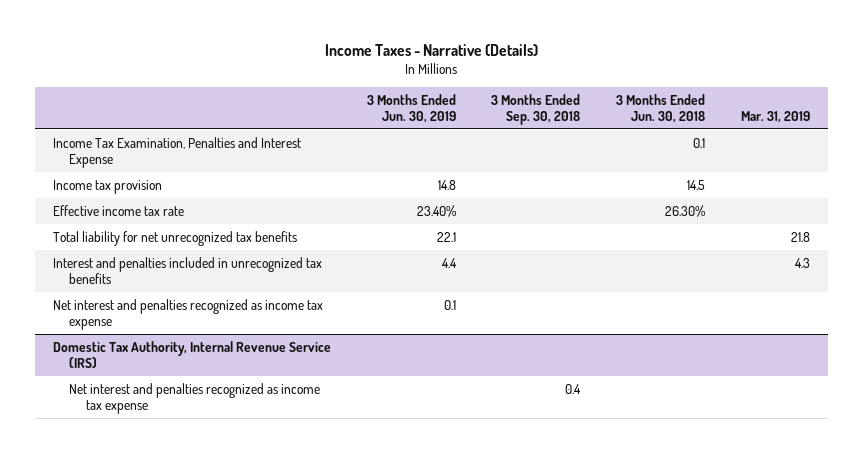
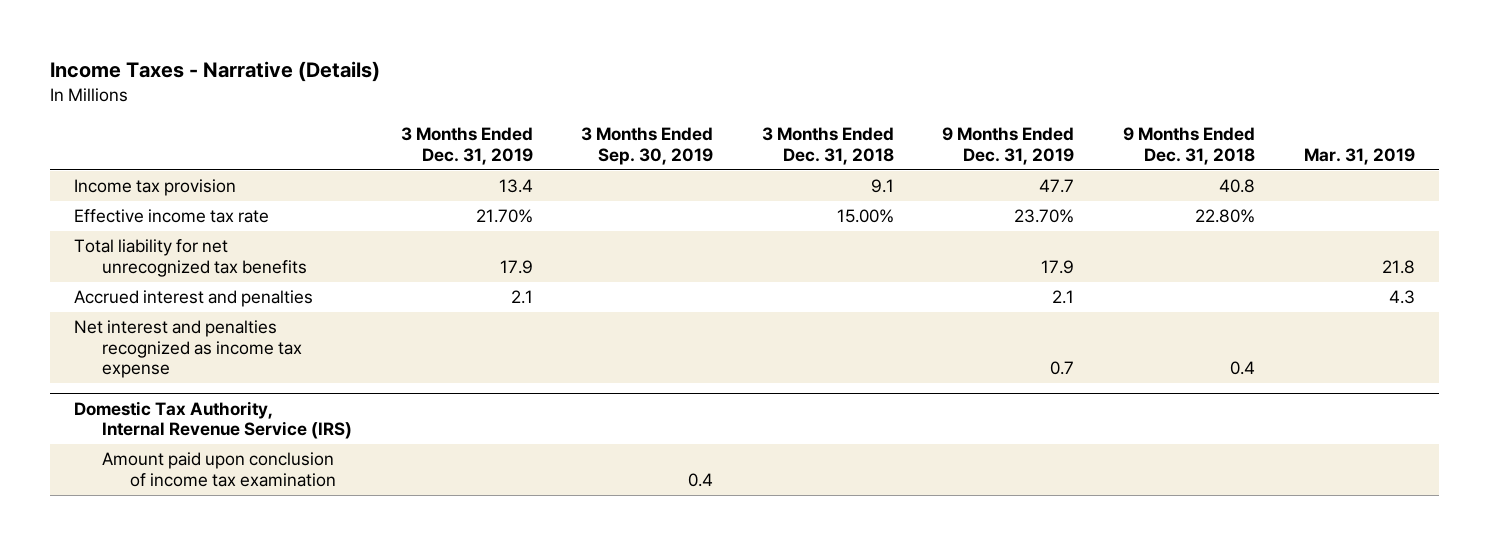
- | 3 Months Ended Jun. 30, 2019 | 3 Months Ended Sep. 30, 2018 | 3 Months Ended Jun. 30, 2018 | Mar. 31, 2019
+ | 3 Months Ended Dec. 31, 2019 | 3 Months Ended Sep. 30, 2019 | 3 Months Ended Dec. 31, 2018 | 9 Months Ended Dec. 31, 2019 | 9 Months Ended Dec. 31, 2018 | Mar. 31, 2019
- Income Tax Examination, Penalties and Interest Expense | | | 0.1 |
- Interest and penalties included in unrecognized tax benefits | 4.4 | | | 4.3
+ Accrued interest and penalties | 2.1 | | | 2.1 | | 4.3
@ Domestic Tax Authority, Internal Revenue Service (IRS)
- Net interest and penalties recognized as income tax expense | | 0.4 | |
+ Amount paid upon conclusion of income tax examination | | 0.4 | | | |

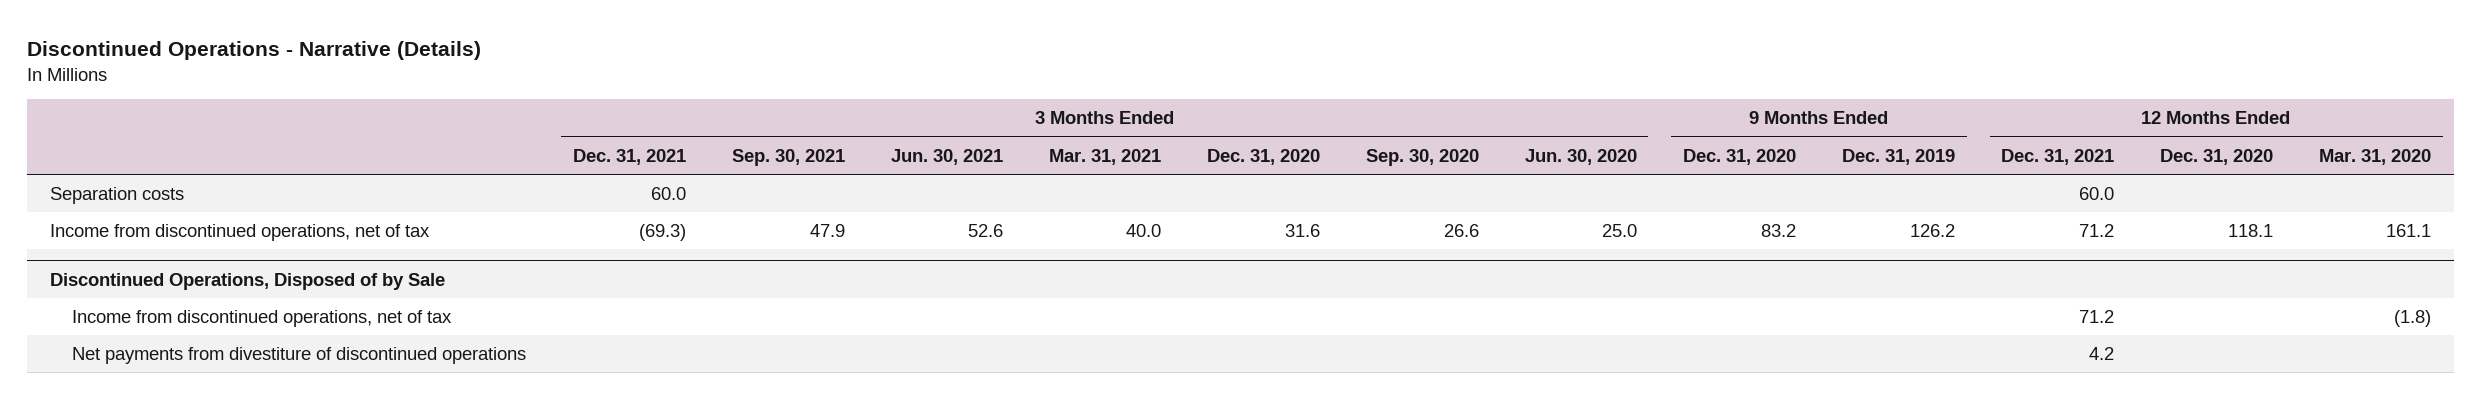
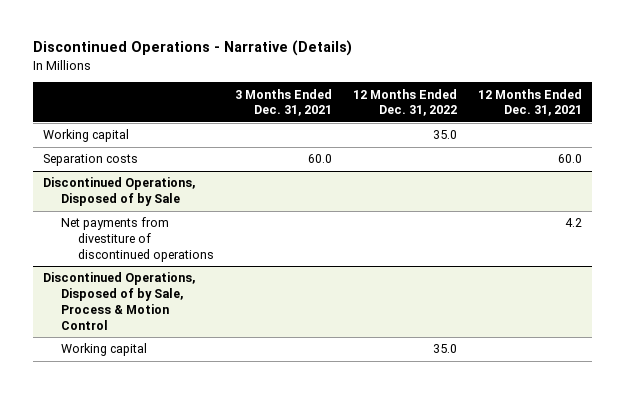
- | 3 Months Ended Dec. 31, 2021 | 3 Months Ended Sep. 30, 2021 | 3 Months Ended Jun. 30, 2021 | 3 Months Ended Mar. 31, 2021 | 3 Months Ended Dec. 31, 2020 | 3 Months Ended Sep. 30, 2020 | 3 Months Ended Jun. 30, 2020 | 9 Months Ended Dec. 31, 2020 | 9 Months Ended Dec. 31, 2019 | 12 Months Ended Dec. 31, 2021 | 12 Months Ended Dec. 31, 2020 | 12 Months Ended Mar. 31, 2020
+ | 3 Months Ended Dec. 31, 2021 | 12 Months Ended Dec. 31, 2022 | 12 Months Ended Dec. 31, 2021
+ Working capital | | 35.0 |
- Income from discontinued operations, net of tax | (69.3) | 47.9 | 52.6 | 40.0 | 31.6 | 26.6 | 25.0 | 83.2 | 126.2 | 71.2 | 118.1 | 161.1
@ Discontinued Operations, Disposed of by Sale
- Income from discontinued operations, net of tax | | | | | | | | | | 71.2 | | (1.8)
+ Discontinued Operations, Disposed of by Sale, Process & Motion Control
+ Working capital | | 35.0 |

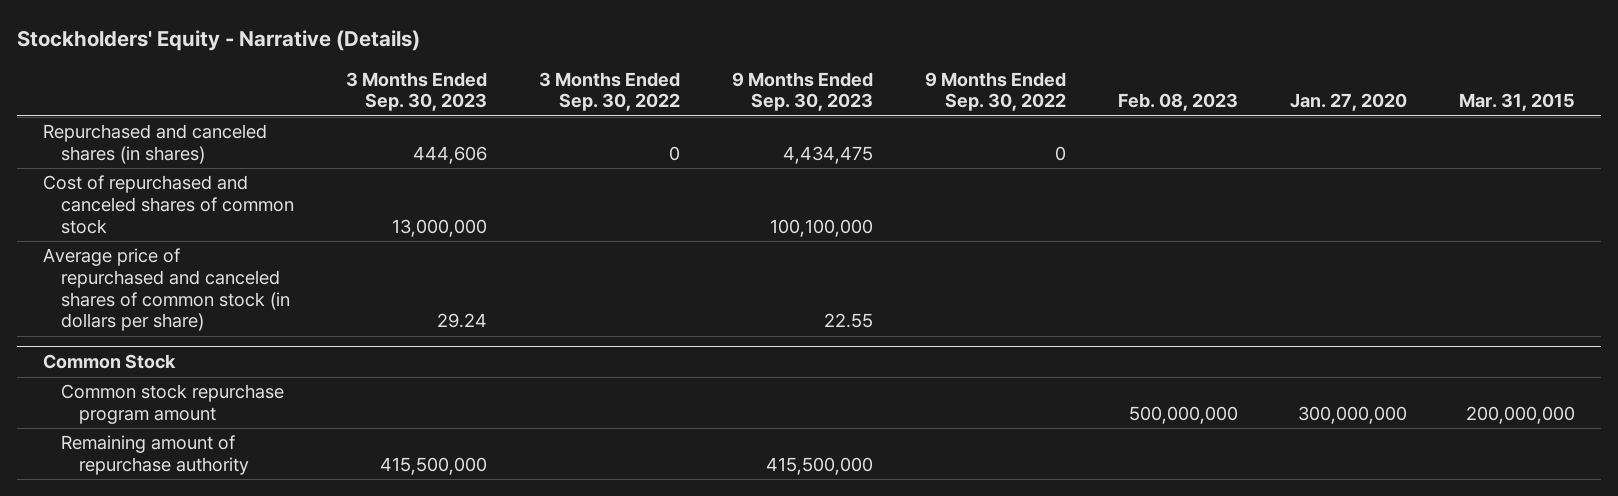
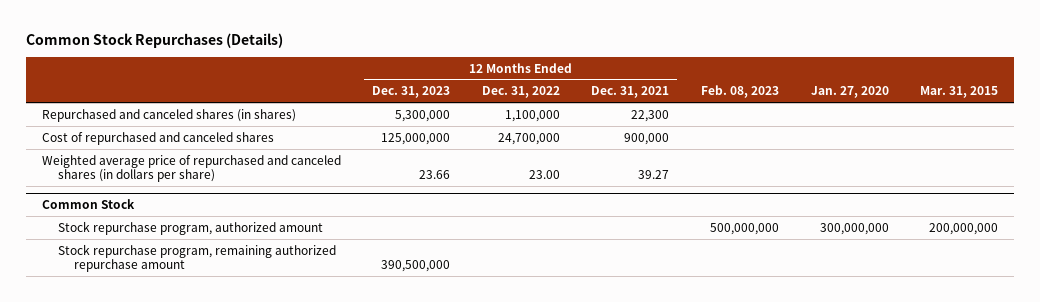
- Stockholders' Equity - Narrative (Details)
+ Common Stock Repurchases (Details)
- | 3 Months Ended Sep. 30, 2023 | 3 Months Ended Sep. 30, 2022 | 9 Months Ended Sep. 30, 2023 | 9 Months Ended Sep. 30, 2022 | Feb. 08, 2023 | Jan. 27, 2020 | Mar. 31, 2015
+ | 12 Months Ended Dec. 31, 2023 | 12 Months Ended Dec. 31, 2022 | 12 Months Ended Dec. 31, 2021 | Feb. 08, 2023 | Jan. 27, 2020 | Mar. 31, 2015
- Cost of repurchased and canceled shares of common stock | 13,000,000 | | 100,100,000 | | | |
- Average price of repurchased and canceled shares of common stock (in dollars per share) | 29.24 | | 22.55 | | | |
+ Cost of repurchased and canceled shares | 125,000,000 | 24,700,000 | 900,000 | | |
+ Weighted average price of repurchased and canceled shares (in dollars per share) | 23.66 | 23.00 | 39.27 | | |
@ Common Stock
- Common stock repurchase program amount | | | | | 500,000,000 | 300,000,000 | 200,000,000
- Remaining amount of repurchase authority | 415,500,000 | | 415,500,000 | | | |
+ Stock repurchase program, authorized amount | | | | 500,000,000 | 300,000,000 | 200,000,000
+ Stock repurchase program, remaining authorized repurchase amount | 390,500,000 | | | | |

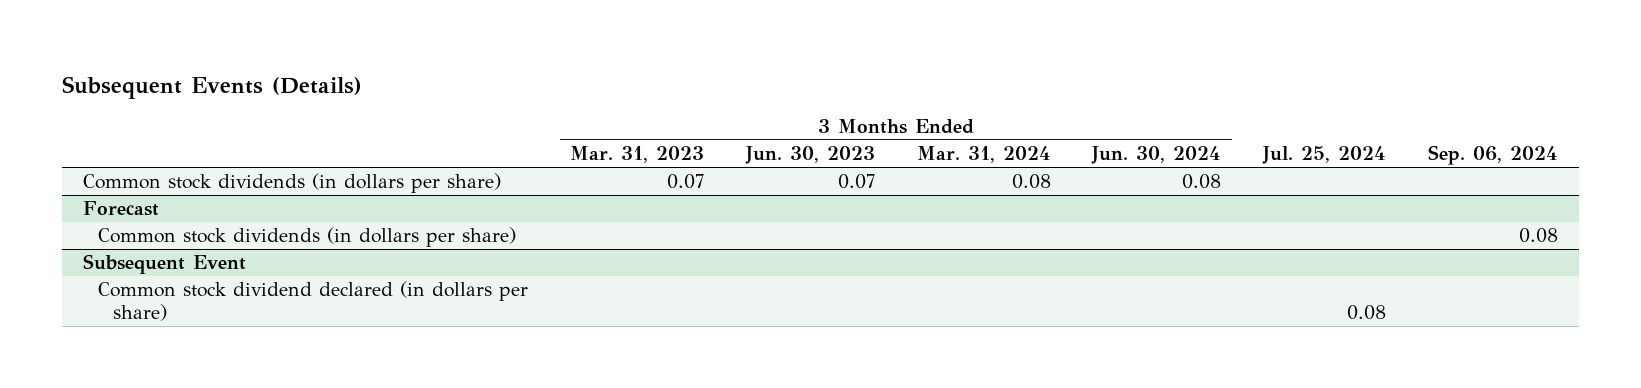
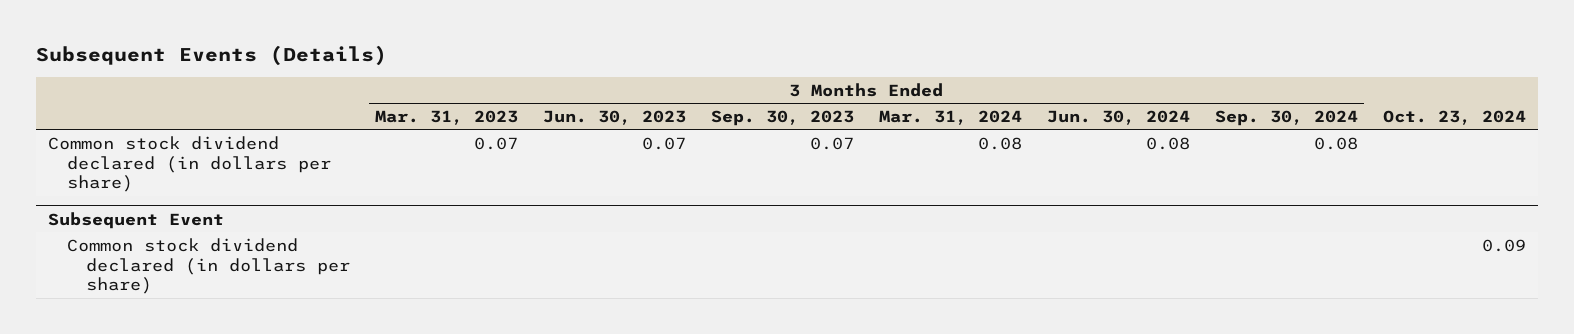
- | 3 Months Ended Mar. 31, 2023 | 3 Months Ended Jun. 30, 2023 | 3 Months Ended Mar. 31, 2024 | 3 Months Ended Jun. 30, 2024 | Jul. 25, 2024 | Sep. 06, 2024
+ | 3 Months Ended Mar. 31, 2023 | 3 Months Ended Jun. 30, 2023 | 3 Months Ended Sep. 30, 2023 | 3 Months Ended Mar. 31, 2024 | 3 Months Ended Jun. 30, 2024 | 3 Months Ended Sep. 30, 2024 | Oct. 23, 2024
- Common stock dividends (in dollars per share) | 0.07 | 0.07 | 0.08 | 0.08 | |
- Forecast
- Common stock dividends (in dollars per share) | | | | | | 0.08
+ Common stock dividend declared (in dollars per share) | 0.07 | 0.07 | 0.07 | 0.08 | 0.08 | 0.08 |

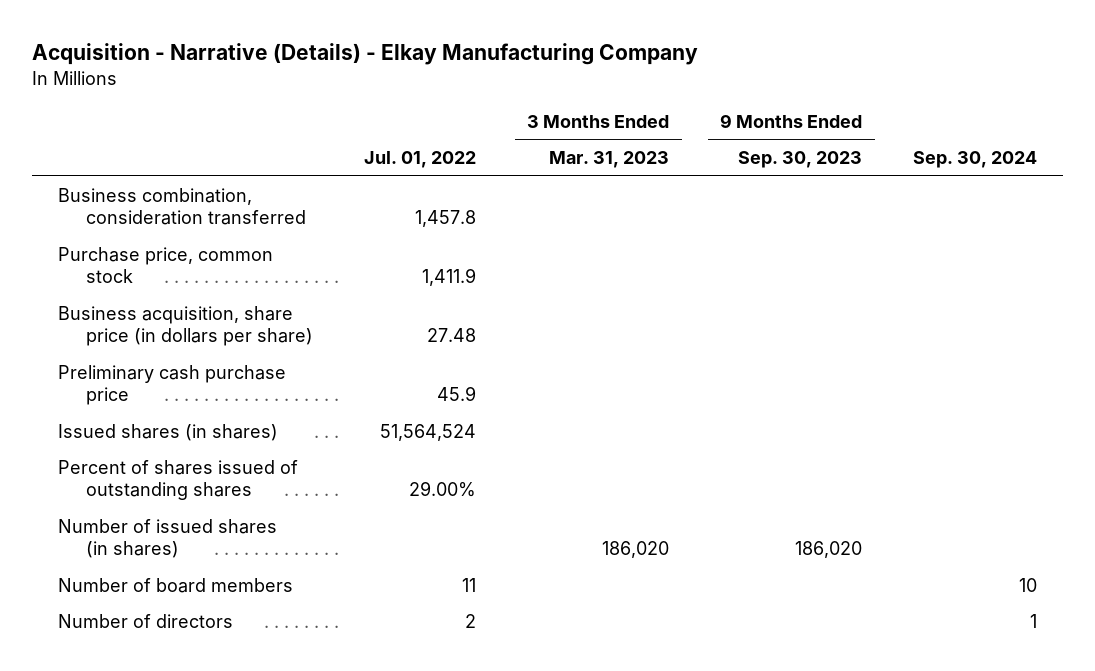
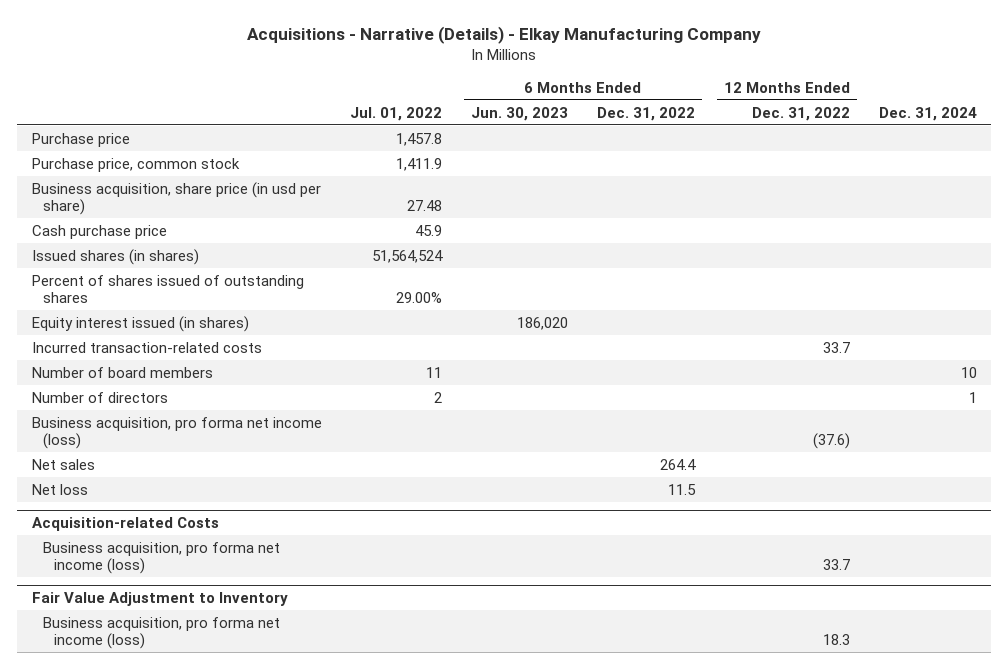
- Acquisition - Narrative (Details) - Elkay Manufacturing Company
+ Acquisitions - Narrative (Details) - Elkay Manufacturing Company
- | Jul. 01, 2022 | 3 Months Ended Mar. 31, 2023 | 9 Months Ended Sep. 30, 2023 | Sep. 30, 2024
+ | Jul. 01, 2022 | 6 Months Ended Jun. 30, 2023 | 6 Months Ended Dec. 31, 2022 | 12 Months Ended Dec. 31, 2022 | Dec. 31, 2024
- Business combination, consideration transferred | 1,457.8 | | |
+ Purchase price | 1,457.8 | | | |
- Business acquisition, share price (in dollars per share) | 27.48 | | |
- Preliminary cash purchase price | 45.9 | | |
+ Business acquisition, share price (in usd per share) | 27.48 | | | |
+ Cash purchase price | 45.9 | | | |
- Number of issued shares (in shares) | | 186,020 | 186,020 |
+ Equity interest issued (in shares) | | 186,020 | | |
+ Incurred transaction-related costs | | | | 33.7 |
+ Business acquisition, pro forma net income (loss) | | | | (37.6) |
+ Net sales | | | 264.4 | |
+ Net loss | | | 11.5 | |
+ Acquisition-related Costs
+ Business acquisition, pro forma net income (loss) | | | | 33.7 |
+ Fair Value Adjustment to Inventory
+ Business acquisition, pro forma net income (loss) | | | | 18.3 |

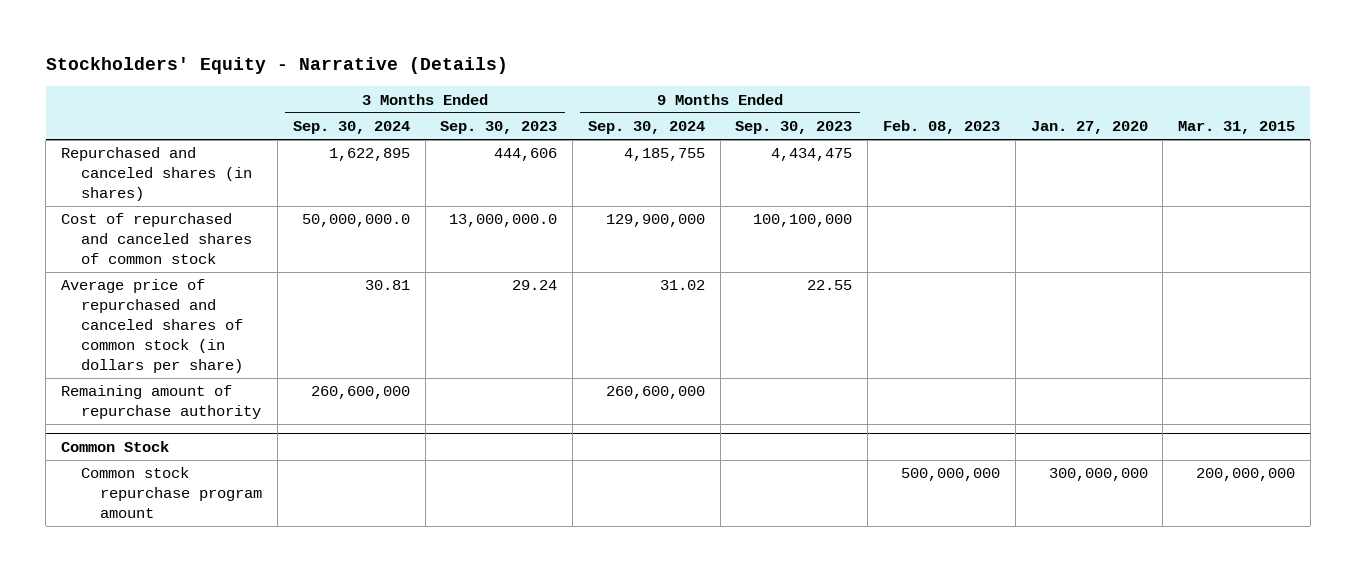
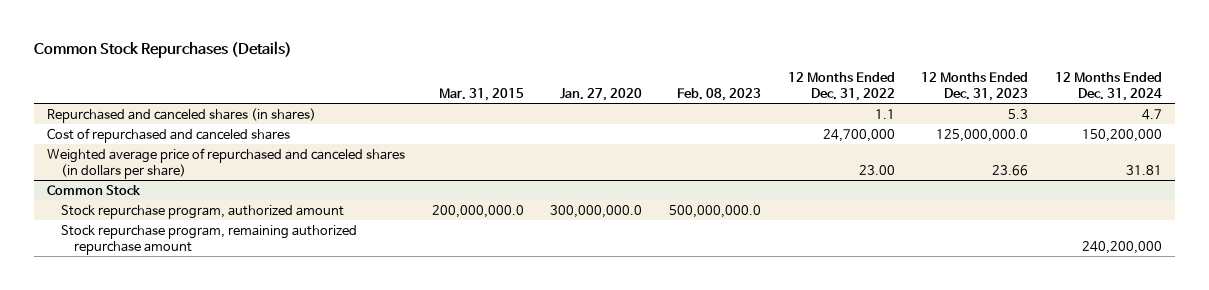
- Stockholders' Equity - Narrative (Details)
+ Common Stock Repurchases (Details)
- | 3 Months Ended Sep. 30, 2024 | 3 Months Ended Sep. 30, 2023 | 9 Months Ended Sep. 30, 2024 | 9 Months Ended Sep. 30, 2023 | Feb. 08, 2023 | Jan. 27, 2020 | Mar. 31, 2015
+ | Mar. 31, 2015 | Jan. 27, 2020 | Feb. 08, 2023 | 12 Months Ended Dec. 31, 2022 | 12 Months Ended Dec. 31, 2023 | 12 Months Ended Dec. 31, 2024
- Cost of repurchased and canceled shares of common stock | 50,000,000.0 | 13,000,000.0 | 129,900,000 | 100,100,000 | | |
- Average price of repurchased and canceled shares of common stock (in dollars per share) | 30.81 | 29.24 | 31.02 | 22.55 | | |
- Remaining amount of repurchase authority | 260,600,000 | | 260,600,000 | | | |
+ Cost of repurchased and canceled shares | | | | 24,700,000 | 125,000,000.0 | 150,200,000
+ Weighted average price of repurchased and canceled shares (in dollars per share) | | | | 23.00 | 23.66 | 31.81
@ Common Stock
- Common stock repurchase program amount | | | | | 500,000,000 | 300,000,000 | 200,000,000
+ Stock repurchase program, authorized amount | 200,000,000.0 | 300,000,000.0 | 500,000,000.0 | | |
+ Stock repurchase program, remaining authorized repurchase amount | | | | | | 240,200,000

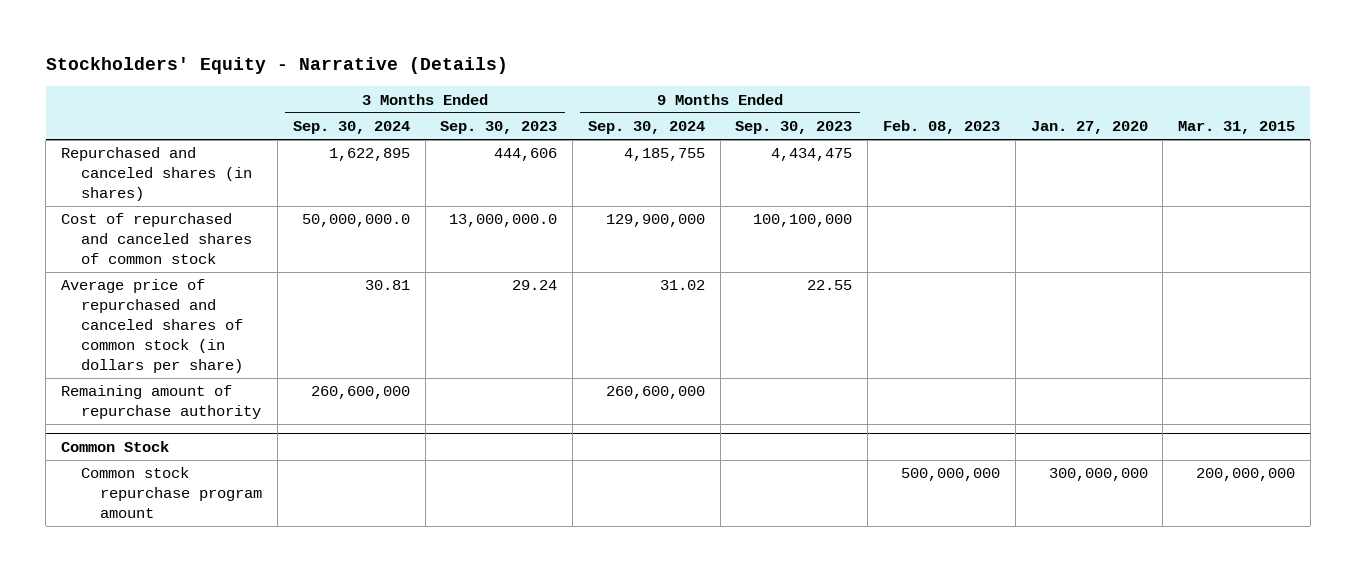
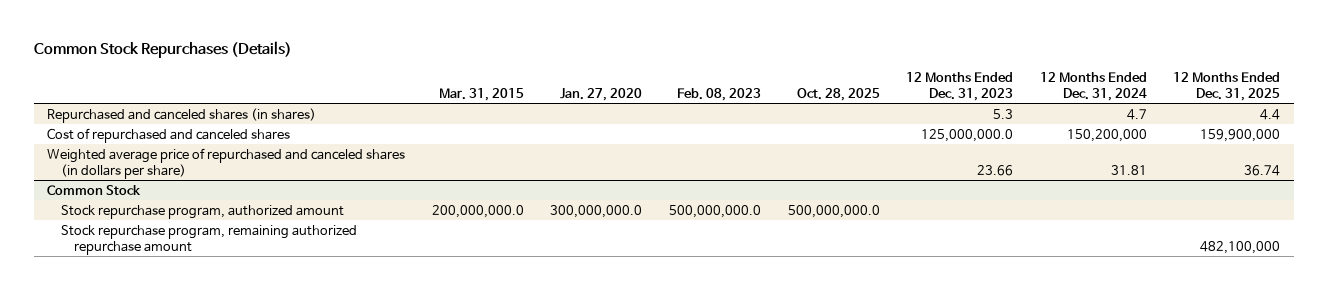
- Stockholders' Equity - Narrative (Details)
+ Common Stock Repurchases (Details)
- | 3 Months Ended Sep. 30, 2024 | 3 Months Ended Sep. 30, 2023 | 9 Months Ended Sep. 30, 2024 | 9 Months Ended Sep. 30, 2023 | Feb. 08, 2023 | Jan. 27, 2020 | Mar. 31, 2015
+ | Mar. 31, 2015 | Jan. 27, 2020 | Feb. 08, 2023 | Oct. 28, 2025 | 12 Months Ended Dec. 31, 2023 | 12 Months Ended Dec. 31, 2024 | 12 Months Ended Dec. 31, 2025
- Cost of repurchased and canceled shares of common stock | 50,000,000.0 | 13,000,000.0 | 129,900,000 | 100,100,000 | | |
- Average price of repurchased and canceled shares of common stock (in dollars per share) | 30.81 | 29.24 | 31.02 | 22.55 | | |
- Remaining amount of repurchase authority | 260,600,000 | | 260,600,000 | | | |
+ Cost of repurchased and canceled shares | | | | | 125,000,000.0 | 150,200,000 | 159,900,000
+ Weighted average price of repurchased and canceled shares (in dollars per share) | | | | | 23.66 | 31.81 | 36.74
@ Common Stock
- Common stock repurchase program amount | | | | | 500,000,000 | 300,000,000 | 200,000,000
+ Stock repurchase program, authorized amount | 200,000,000.0 | 300,000,000.0 | 500,000,000.0 | 500,000,000.0 | | |
+ Stock repurchase program, remaining authorized repurchase amount | | | | | | | 482,100,000

